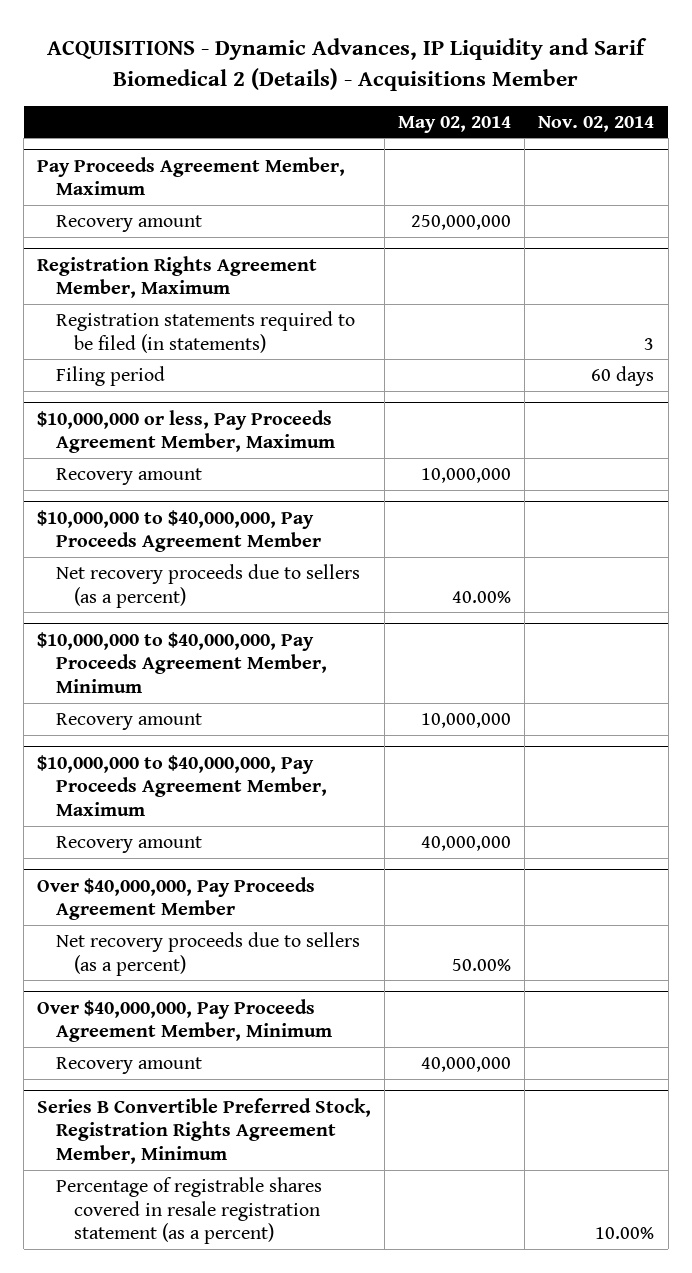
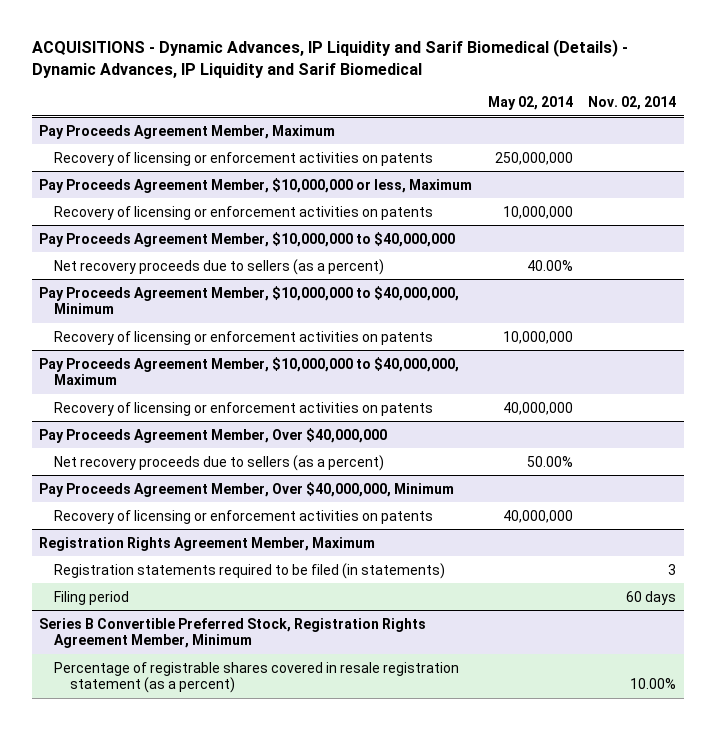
- ACQUISITIONS - Dynamic Advances, IP Liquidity and Sarif Biomedical 2 (Details) - Acquisitions Member
+ ACQUISITIONS - Dynamic Advances, IP Liquidity and Sarif Biomedical (Details) - Dynamic Advances, IP Liquidity and Sarif Biomedical
@ Pay Proceeds Agreement Member, Maximum
- Recovery amount | 250,000,000 |
+ Recovery of licensing or enforcement activities on patents | 250,000,000 |
+ Pay Proceeds Agreement Member, $10,000,000 or less, Maximum
+ Recovery of licensing or enforcement activities on patents | 10,000,000 |
+ Pay Proceeds Agreement Member, $10,000,000 to $40,000,000
+ Net recovery proceeds due to sellers (as a percent) | 40.00% |
+ Pay Proceeds Agreement Member, $10,000,000 to $40,000,000, Minimum
+ Recovery of licensing or enforcement activities on patents | 10,000,000 |
+ Pay Proceeds Agreement Member, $10,000,000 to $40,000,000, Maximum
+ Recovery of licensing or enforcement activities on patents | 40,000,000 |
+ Pay Proceeds Agreement Member, Over $40,000,000
+ Net recovery proceeds due to sellers (as a percent) | 50.00% |
+ Pay Proceeds Agreement Member, Over $40,000,000, Minimum
+ Recovery of licensing or enforcement activities on patents | 40,000,000 |
- $10,000,000 or less, Pay Proceeds Agreement Member, Maximum
- Recovery amount | 10,000,000 |
- $10,000,000 to $40,000,000, Pay Proceeds Agreement Member
- Net recovery proceeds due to sellers (as a percent) | 40.00% |
- $10,000,000 to $40,000,000, Pay Proceeds Agreement Member, Minimum
- Recovery amount | 10,000,000 |
- $10,000,000 to $40,000,000, Pay Proceeds Agreement Member, Maximum
- Recovery amount | 40,000,000 |
- Over $40,000,000, Pay Proceeds Agreement Member
- Net recovery proceeds due to sellers (as a percent) | 50.00% |
- Over $40,000,000, Pay Proceeds Agreement Member, Minimum
- Recovery amount | 40,000,000 |

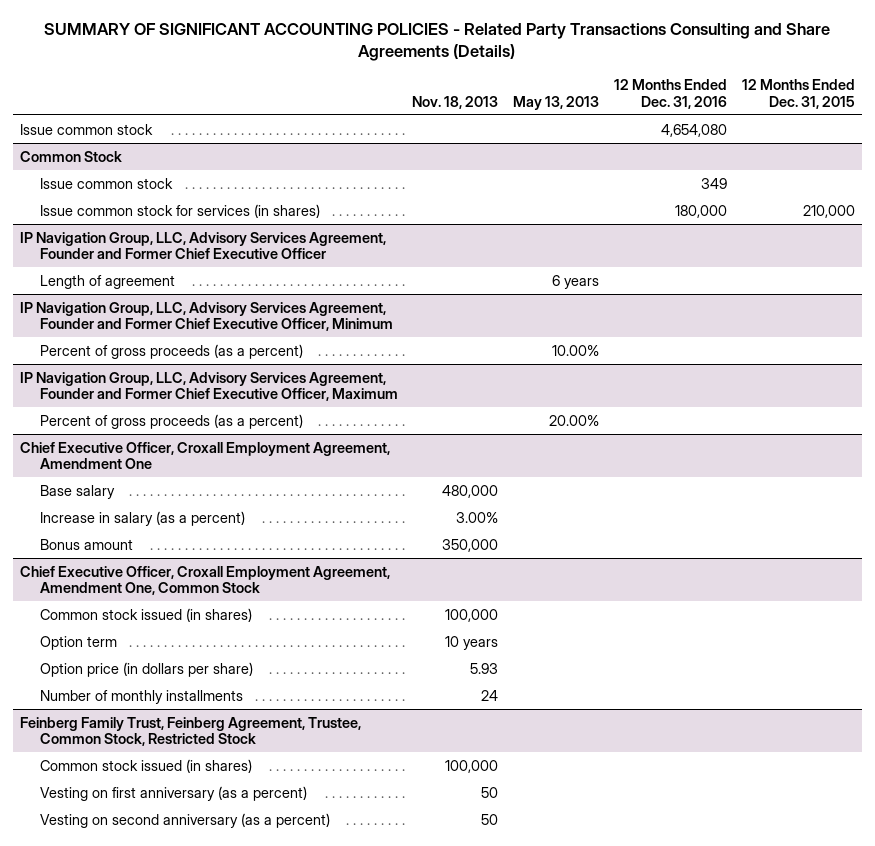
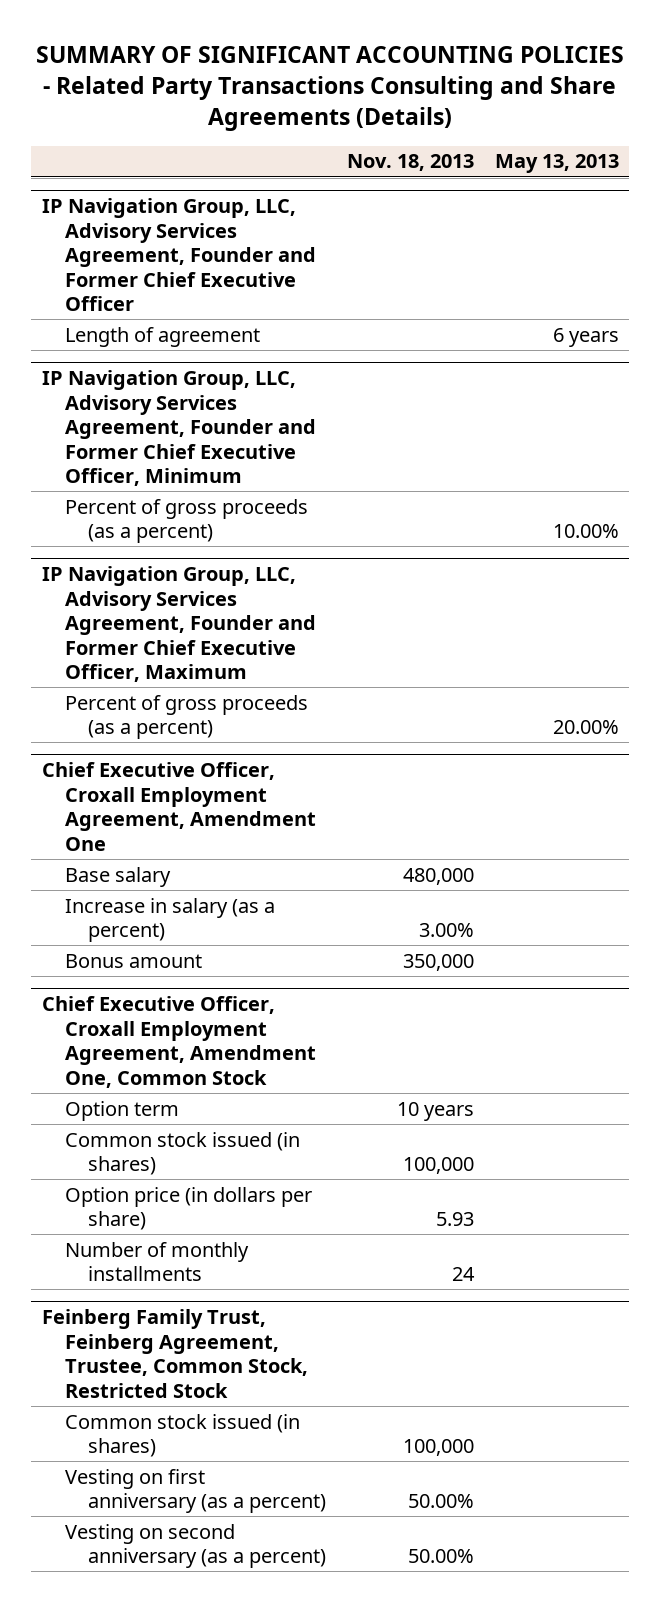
- | Nov. 18, 2013 | May 13, 2013 | 12 Months Ended Dec. 31, 2016 | 12 Months Ended Dec. 31, 2015
+ | Nov. 18, 2013 | May 13, 2013
- Issue common stock | | | 4,654,080 |
- Common Stock
- Issue common stock | | | 349 |
- Issue common stock for services (in shares) | | | 180,000 | 210,000
@ Chief Executive Officer, Croxall Employment Agreement, Amendment One, Common Stock
moved down: Common stock issued (in shares) | 100,000 |
@ Feinberg Family Trust, Feinberg Agreement, Trustee, Common Stock, Restricted Stock
- Vesting on first anniversary (as a percent) | 50 | | |
- Vesting on second anniversary (as a percent) | 50 | | |
+ Vesting on first anniversary (as a percent) | 50.00% |
+ Vesting on second anniversary (as a percent) | 50.00% |

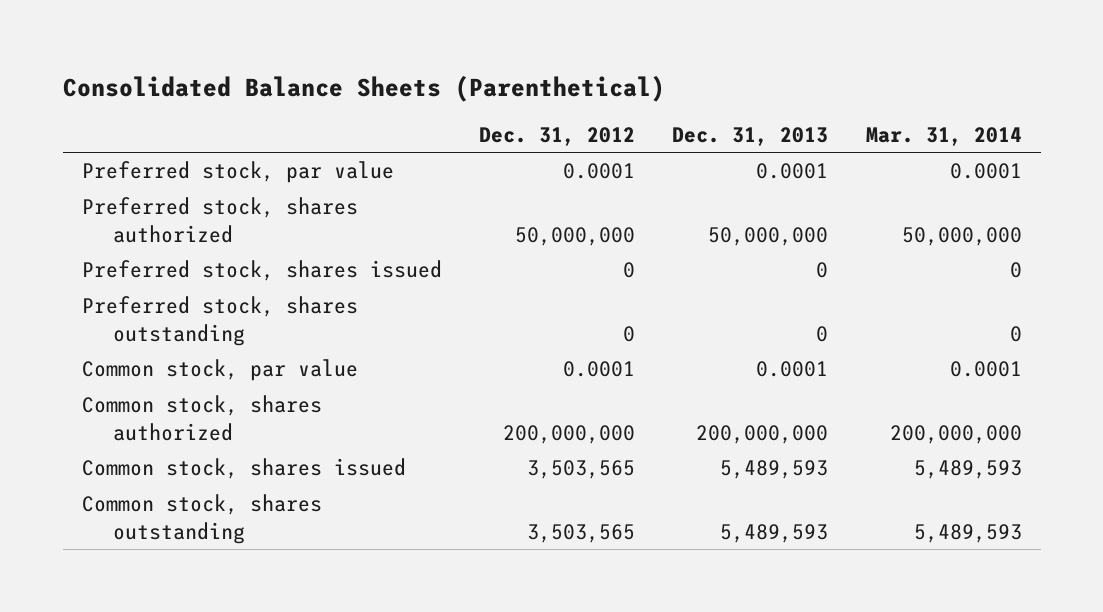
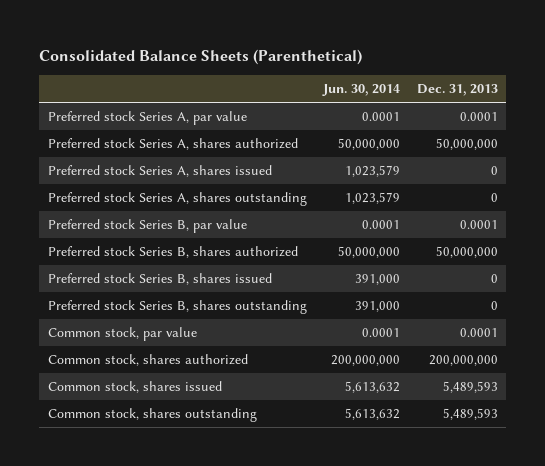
- | Dec. 31, 2012 | Dec. 31, 2013 | Mar. 31, 2014
+ | Jun. 30, 2014 | Dec. 31, 2013
- Preferred stock, par value | 0.0001 | 0.0001 | 0.0001
- Preferred stock, shares authorized | 50,000,000 | 50,000,000 | 50,000,000
- Preferred stock, shares issued | 0 | 0 | 0
- Preferred stock, shares outstanding | 0 | 0 | 0
+ Preferred stock Series A, par value | 0.0001 | 0.0001
+ Preferred stock Series A, shares authorized | 50,000,000 | 50,000,000
+ Preferred stock Series A, shares issued | 1,023,579 | 0
+ Preferred stock Series A, shares outstanding | 1,023,579 | 0
+ Preferred stock Series B, par value | 0.0001 | 0.0001
+ Preferred stock Series B, shares authorized | 50,000,000 | 50,000,000
+ Preferred stock Series B, shares issued | 391,000 | 0
+ Preferred stock Series B, shares outstanding | 391,000 | 0

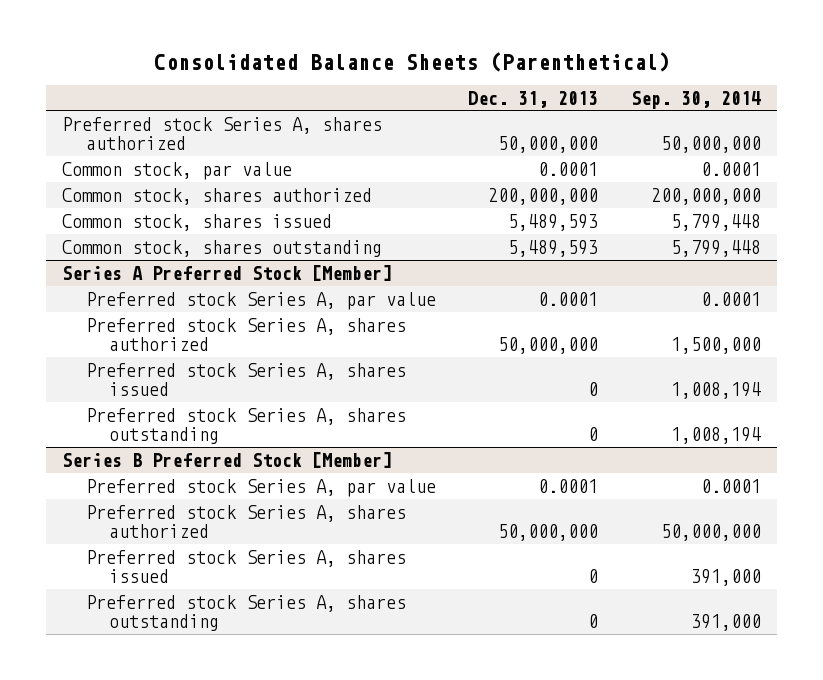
- | Jun. 30, 2014 | Dec. 31, 2013
+ | Dec. 31, 2013 | Sep. 30, 2014
- Preferred stock Series A, par value | 0.0001 | 0.0001
- Preferred stock Series A, shares issued | 1,023,579 | 0
- Preferred stock Series A, shares outstanding | 1,023,579 | 0
- Preferred stock Series B, par value | 0.0001 | 0.0001
- Preferred stock Series B, shares authorized | 50,000,000 | 50,000,000
- Preferred stock Series B, shares issued | 391,000 | 0
- Preferred stock Series B, shares outstanding | 391,000 | 0
+ Series A Preferred Stock [Member]
+ Preferred stock Series A, par value | 0.0001 | 0.0001
+ Preferred stock Series A, shares authorized | 50,000,000 | 1,500,000
+ Preferred stock Series A, shares issued | 0 | 1,008,194
+ Preferred stock Series A, shares outstanding | 0 | 1,008,194
+ Series B Preferred Stock [Member]
+ Preferred stock Series A, par value | 0.0001 | 0.0001
+ Preferred stock Series A, shares authorized | 50,000,000 | 50,000,000
+ Preferred stock Series A, shares issued | 0 | 391,000
+ Preferred stock Series A, shares outstanding | 0 | 391,000

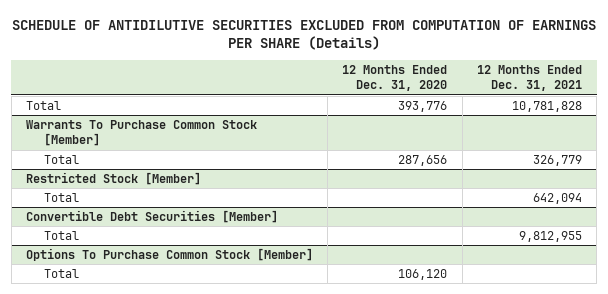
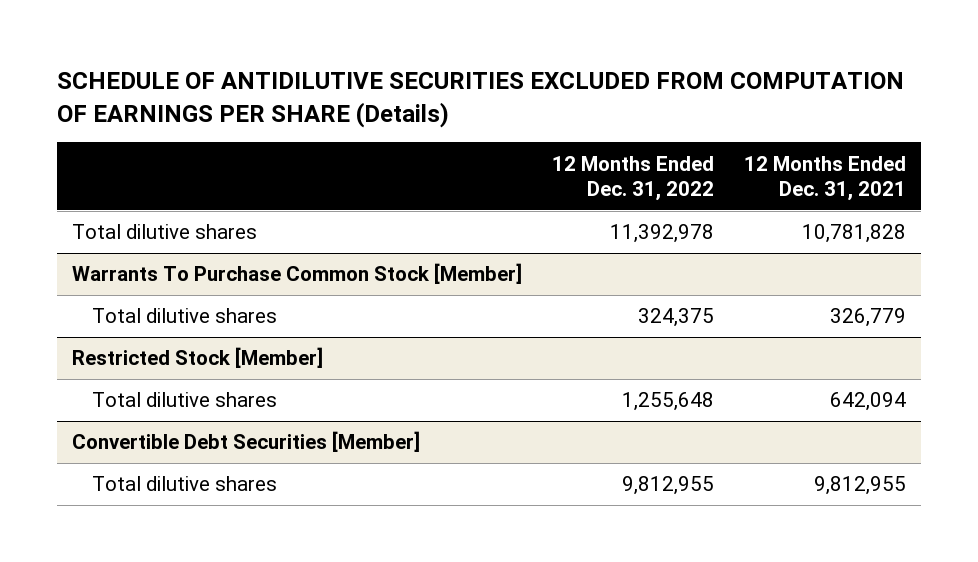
- | 12 Months Ended Dec. 31, 2020 | 12 Months Ended Dec. 31, 2021
+ | 12 Months Ended Dec. 31, 2022 | 12 Months Ended Dec. 31, 2021
- Total | 393,776 | 10,781,828
+ Total dilutive shares | 11,392,978 | 10,781,828
@ Warrants To Purchase Common Stock [Member]
- Total | 287,656 | 326,779
+ Total dilutive shares | 324,375 | 326,779
@ Restricted Stock [Member]
- Total | | 642,094
+ Total dilutive shares | 1,255,648 | 642,094
@ Convertible Debt Securities [Member]
- Total | | 9,812,955
- Options To Purchase Common Stock [Member]
- Total | 106,120 |
@ Convertible Debt Securities [Member]
+ Total dilutive shares | 9,812,955 | 9,812,955

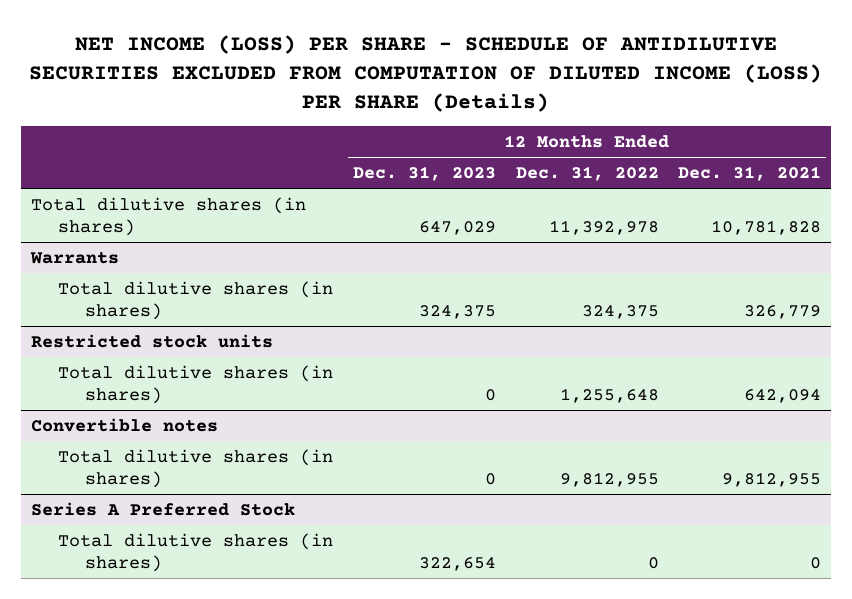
- SCHEDULE OF ANTIDILUTIVE SECURITIES EXCLUDED FROM COMPUTATION OF EARNINGS PER SHARE (Details)
+ NET INCOME (LOSS) PER SHARE - SCHEDULE OF ANTIDILUTIVE SECURITIES EXCLUDED FROM COMPUTATION OF DILUTED INCOME (LOSS) PER SHARE (Details)
- | 12 Months Ended Dec. 31, 2022 | 12 Months Ended Dec. 31, 2021
+ | 12 Months Ended Dec. 31, 2023 | 12 Months Ended Dec. 31, 2022 | 12 Months Ended Dec. 31, 2021
- Total dilutive shares | 11,392,978 | 10,781,828
- Warrants To Purchase Common Stock [Member]
- Total dilutive shares | 324,375 | 326,779
- Restricted Stock [Member]
- Total dilutive shares | 1,255,648 | 642,094
- Convertible Debt Securities [Member]
- Total dilutive shares | 9,812,955 | 9,812,955
+ Total dilutive shares (in shares) | 647,029 | 11,392,978 | 10,781,828
+ Warrants
+ Total dilutive shares (in shares) | 324,375 | 324,375 | 326,779
+ Restricted stock units
+ Total dilutive shares (in shares) | 0 | 1,255,648 | 642,094
+ Convertible notes
+ Total dilutive shares (in shares) | 0 | 9,812,955 | 9,812,955
+ Series A Preferred Stock
+ Total dilutive shares (in shares) | 322,654 | 0 | 0

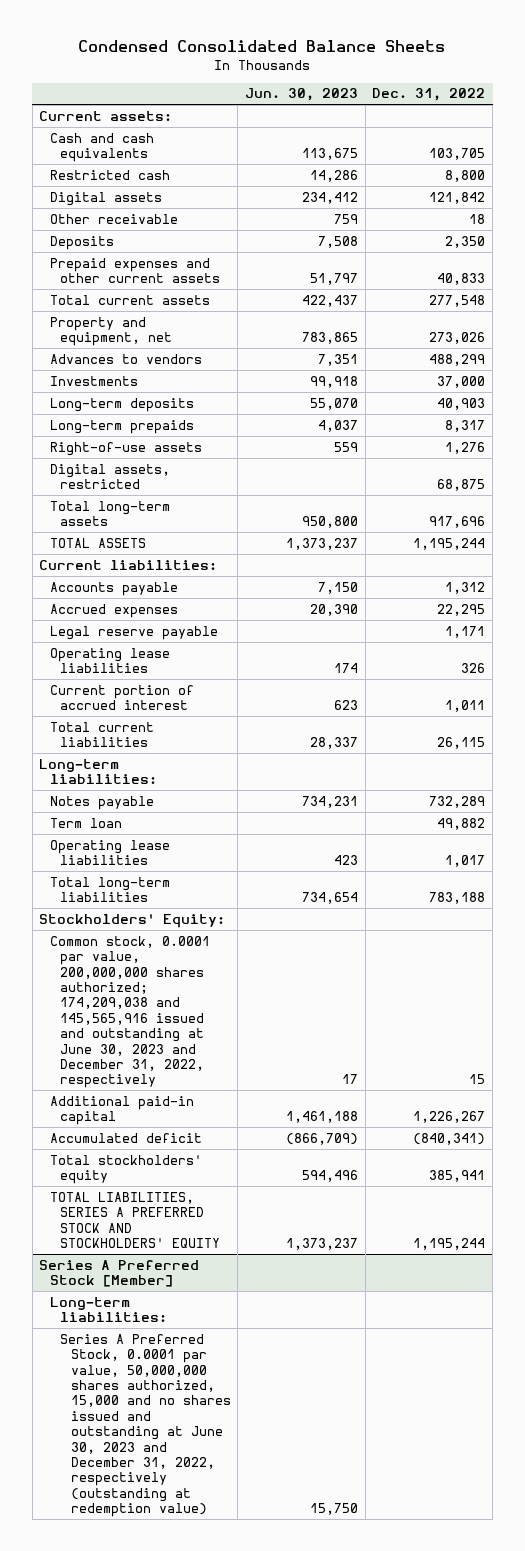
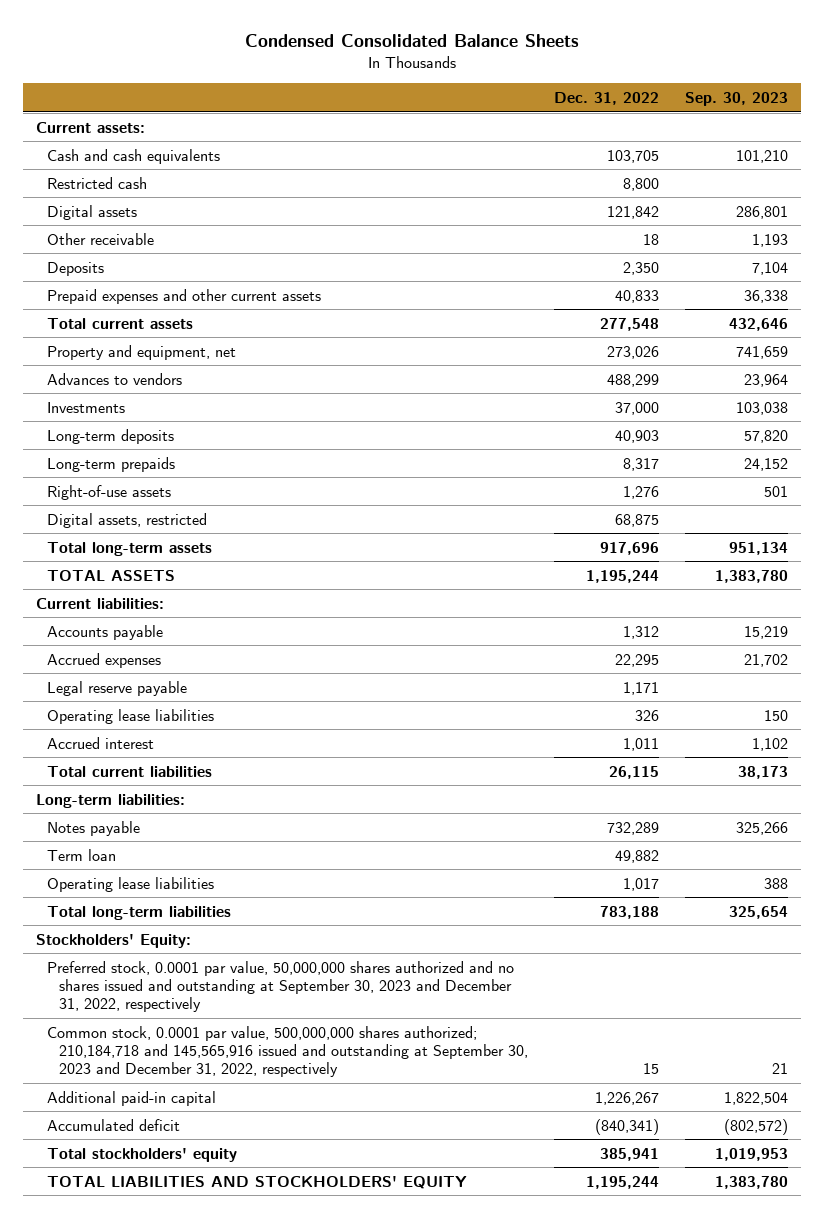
- | Jun. 30, 2023 | Dec. 31, 2022
+ | Dec. 31, 2022 | Sep. 30, 2023
- Current portion of accrued interest | 623 | 1,011
+ Accrued interest | 1,011 | 1,102
- Common stock, 0.0001 par value, 200,000,000 shares authorized; 174,209,038 and 145,565,916 issued and outstanding at June 30, 2023 and December 31, 2022, respectively | 17 | 15
+ Preferred stock, 0.0001 par value, 50,000,000 shares authorized and no shares issued and outstanding at September 30, 2023 and December 31, 2022, respectively
+ Common stock, 0.0001 par value, 500,000,000 shares authorized; 210,184,718 and 145,565,916 issued and outstanding at September 30, 2023 and December 31, 2022, respectively | 15 | 21
- TOTAL LIABILITIES, SERIES A PREFERRED STOCK AND STOCKHOLDERS' EQUITY | 1,373,237 | 1,195,244
- Series A Preferred Stock [Member]
- Long-term liabilities:
- Series A Preferred Stock, 0.0001 par value, 50,000,000 shares authorized, 15,000 and no shares issued and outstanding at June 30, 2023 and December 31, 2022, respectively (outstanding at redemption value) | 15,750 |
+ TOTAL LIABILITIES AND STOCKHOLDERS' EQUITY | 1,195,244 | 1,383,780

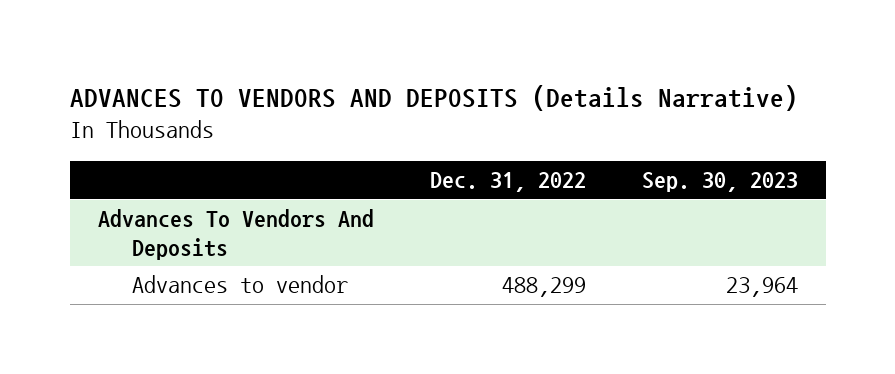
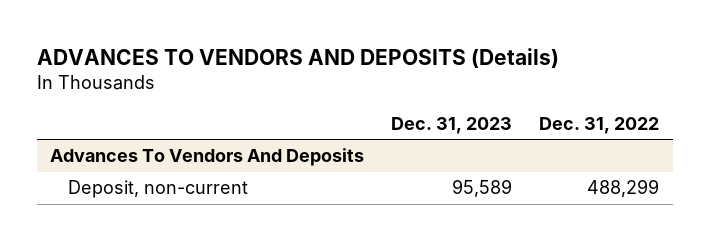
- ADVANCES TO VENDORS AND DEPOSITS (Details Narrative)
+ ADVANCES TO VENDORS AND DEPOSITS (Details)
- | Dec. 31, 2022 | Sep. 30, 2023
+ | Dec. 31, 2023 | Dec. 31, 2022
- Advances to vendor | 488,299 | 23,964
+ Deposit, non-current | 95,589 | 488,299

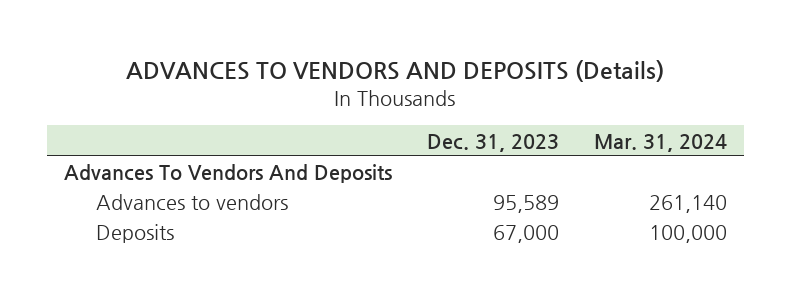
- | Dec. 31, 2023 | Dec. 31, 2022
+ | Dec. 31, 2023 | Mar. 31, 2024
- Deposit, non-current | 95,589 | 488,299
+ Advances to vendors | 95,589 | 261,140
+ Deposits | 67,000 | 100,000

